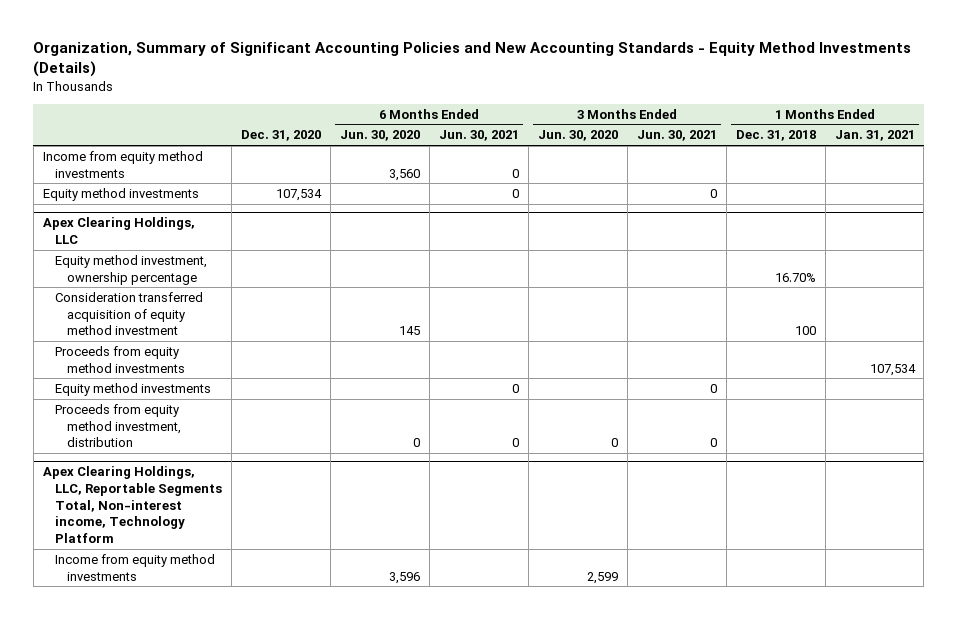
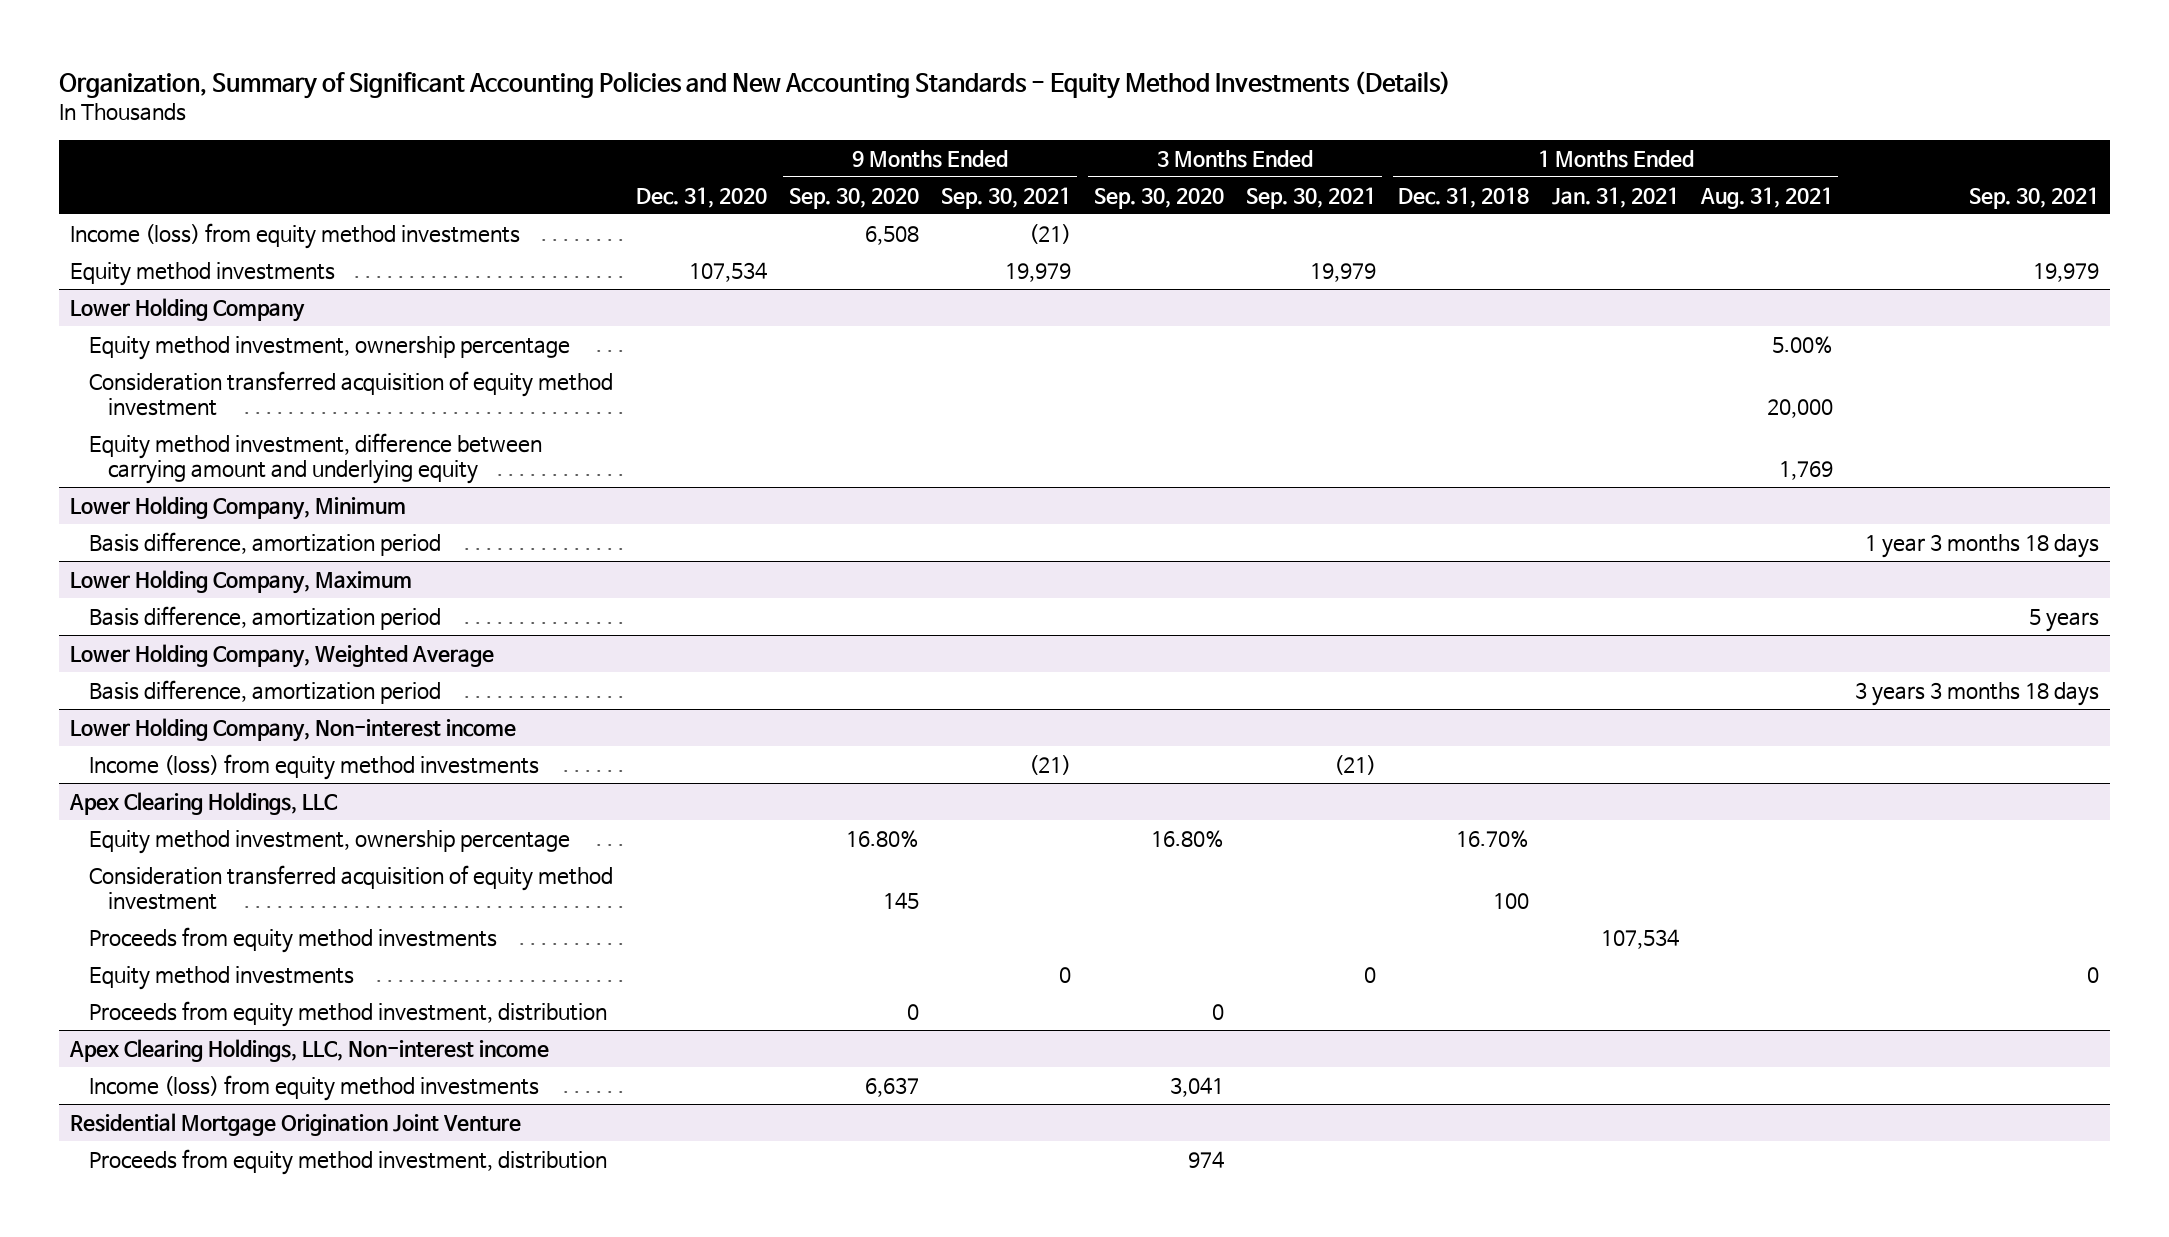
- | Dec. 31, 2020 | 6 Months Ended Jun. 30, 2020 | 6 Months Ended Jun. 30, 2021 | 3 Months Ended Jun. 30, 2020 | 3 Months Ended Jun. 30, 2021 | 1 Months Ended Dec. 31, 2018 | 1 Months Ended Jan. 31, 2021
+ | Dec. 31, 2020 | 9 Months Ended Sep. 30, 2020 | 9 Months Ended Sep. 30, 2021 | 3 Months Ended Sep. 30, 2020 | 3 Months Ended Sep. 30, 2021 | 1 Months Ended Dec. 31, 2018 | 1 Months Ended Jan. 31, 2021 | 1 Months Ended Aug. 31, 2021 | Sep. 30, 2021
- Income from equity method investments | | 3,560 | 0 | | | |
+ Income (loss) from equity method investments | | 6,508 | (21) | | | | | |
+ Lower Holding Company
+ Equity method investment, ownership percentage | | | | | | | | 5.00% |
+ Consideration transferred acquisition of equity method investment | | | | | | | | 20,000 |
+ Equity method investment, difference between carrying amount and underlying equity | | | | | | | | 1,769 |
+ Lower Holding Company, Minimum
+ Basis difference, amortization period | | | | | | | | | 1 year 3 months 18 days
+ Lower Holding Company, Maximum
+ Basis difference, amortization period | | | | | | | | | 5 years
+ Lower Holding Company, Weighted Average
+ Basis difference, amortization period | | | | | | | | | 3 years 3 months 18 days
+ Lower Holding Company, Non-interest income
+ Income (loss) from equity method investments | | | (21) | | (21) | | | |
- Apex Clearing Holdings, LLC, Reportable Segments Total, Non-interest income, Technology Platform
- Income from equity method investments | | 3,596 | | 2,599 | | |
+ Apex Clearing Holdings, LLC, Non-interest income
+ Income (loss) from equity method investments | | 6,637 | | 3,041 | | | | |
+ Residential Mortgage Origination Joint Venture
+ Proceeds from equity method investment, distribution | | | | 974 | | | | |

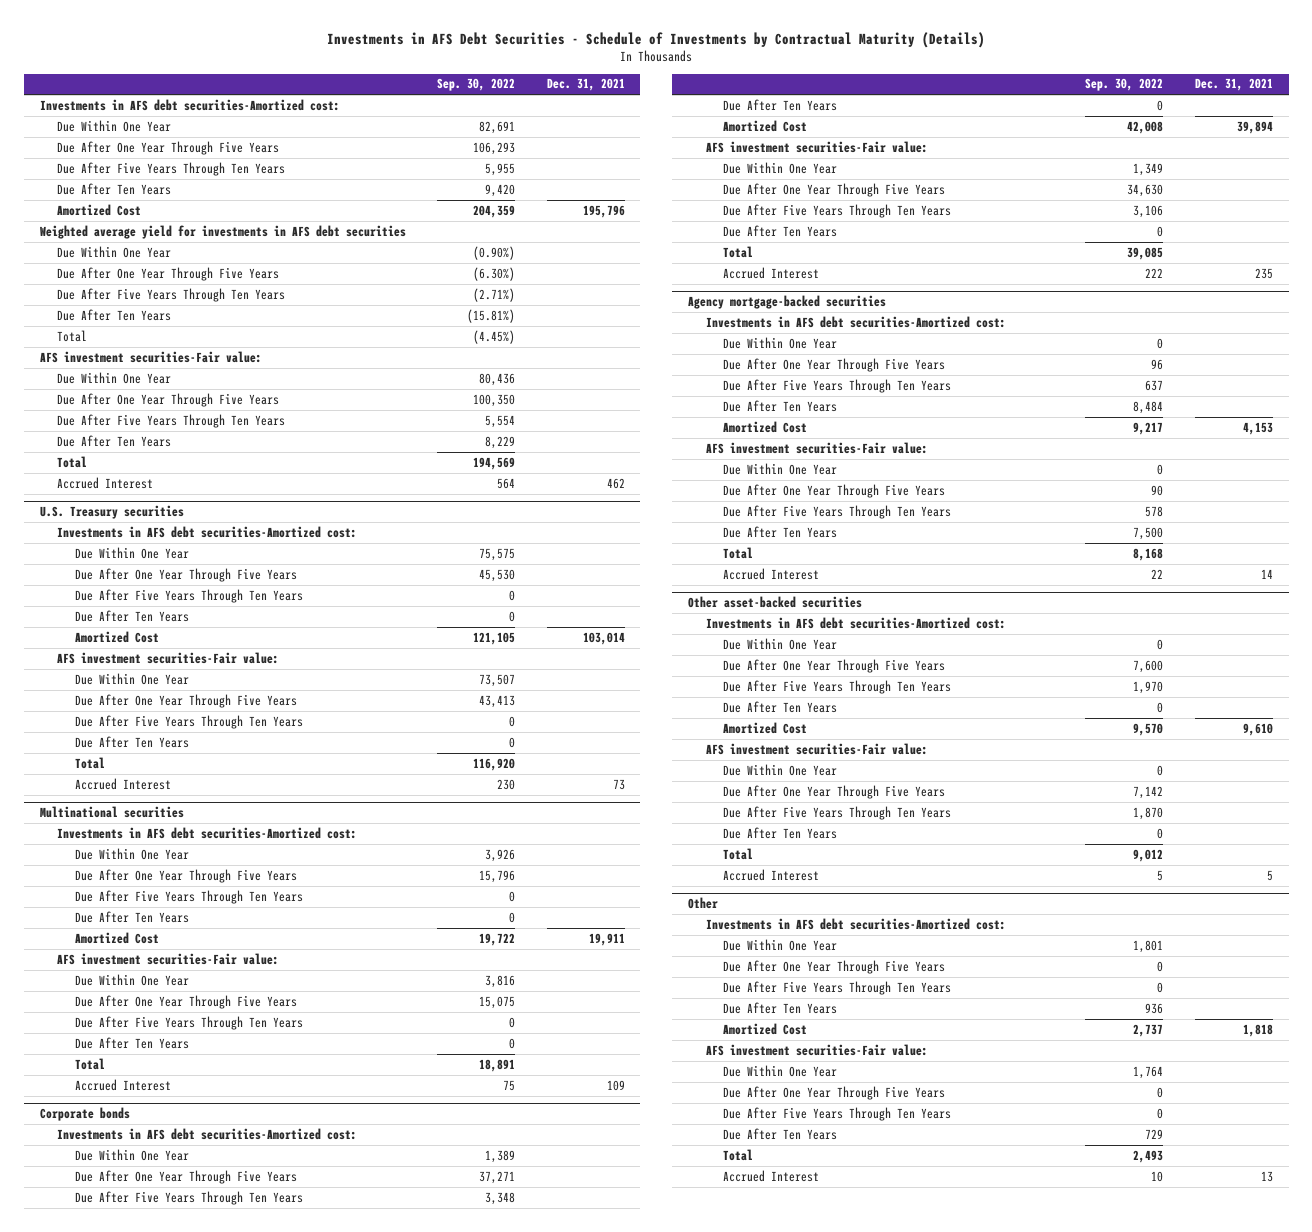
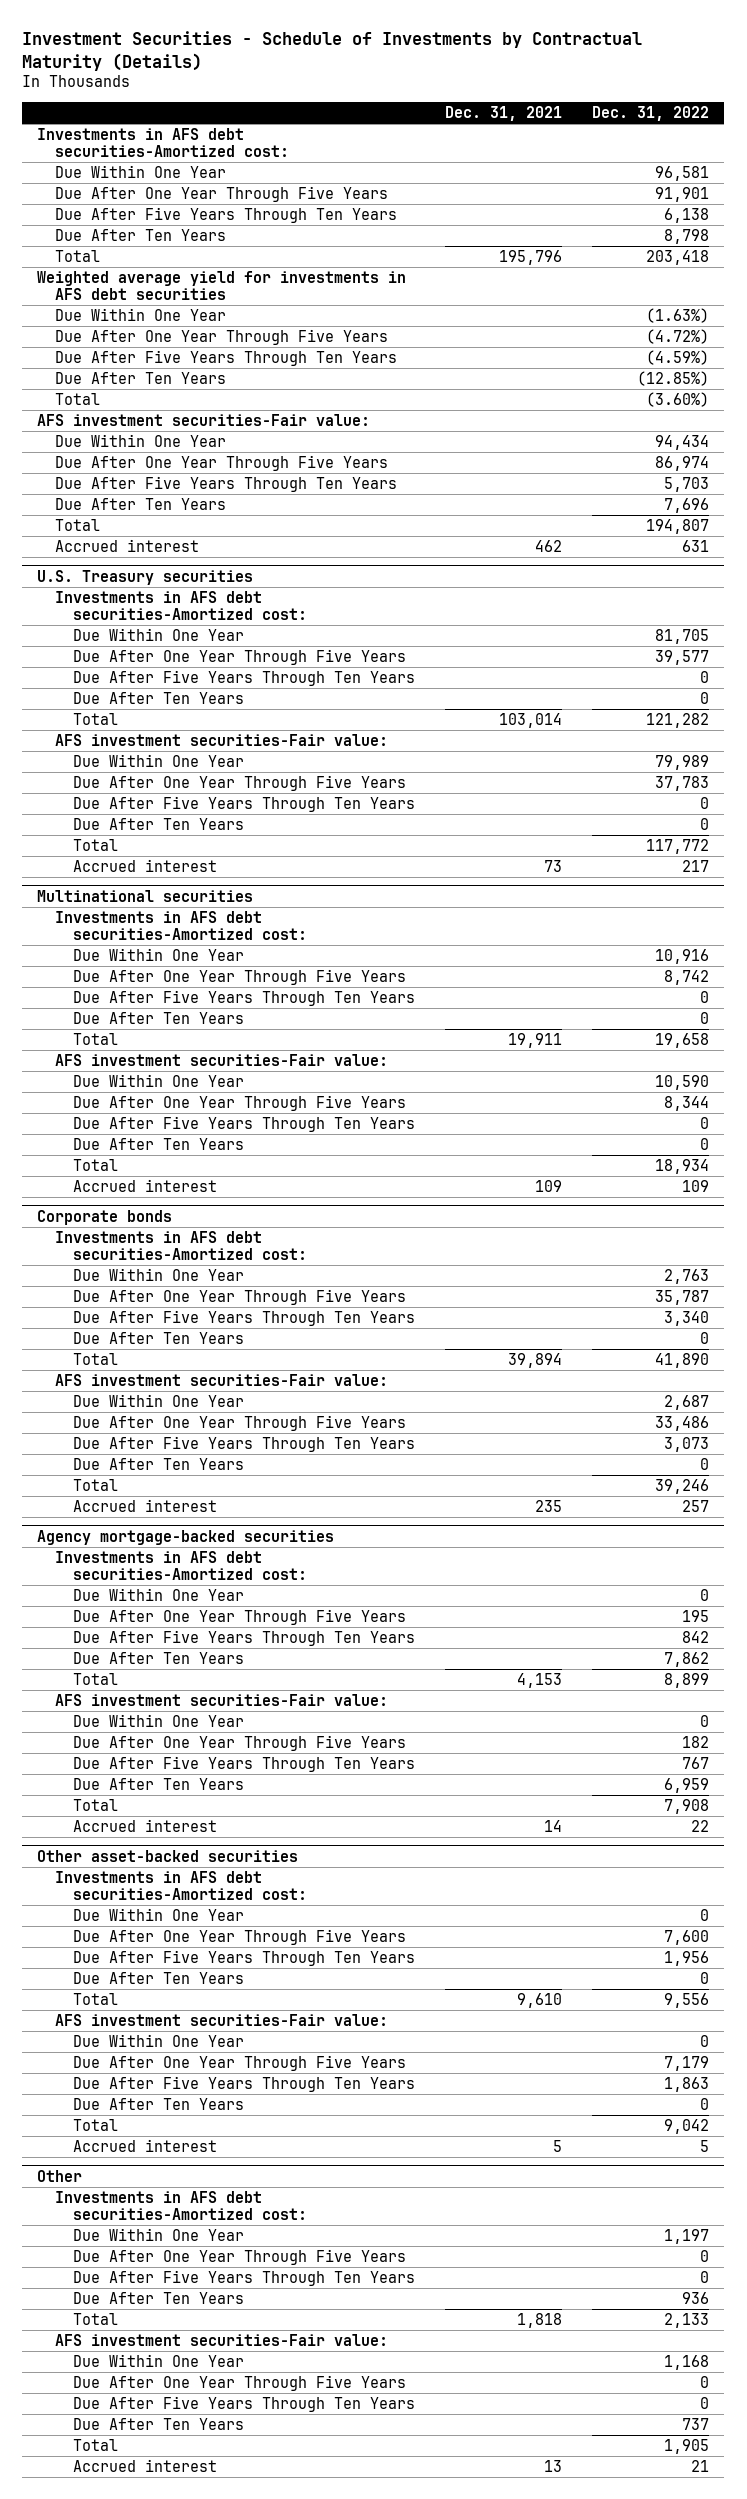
- Investments in AFS Debt Securities - Schedule of Investments by Contractual Maturity (Details)
+ Investment Securities - Schedule of Investments by Contractual Maturity (Details)
- | Sep. 30, 2022 | Dec. 31, 2021
+ | Dec. 31, 2021 | Dec. 31, 2022
- Amortized Cost | 204,359 | 195,796
+ Total | 195,796 | 203,418
- Accrued Interest | 564 | 462
+ Accrued interest | 462 | 631
@ U.S. Treasury securities
- Amortized Cost | 121,105 | 103,014
+ Total | 103,014 | 121,282
- Accrued Interest | 230 | 73
+ Accrued interest | 73 | 217
@ Multinational securities
- Amortized Cost | 19,722 | 19,911
+ Total | 19,911 | 19,658
- Accrued Interest | 75 | 109
+ Accrued interest | 109 | 109
@ Corporate bonds
- Amortized Cost | 42,008 | 39,894
+ Total | 39,894 | 41,890
- Accrued Interest | 222 | 235
+ Accrued interest | 235 | 257
@ Agency mortgage-backed securities
- Amortized Cost | 9,217 | 4,153
+ Total | 4,153 | 8,899
- Accrued Interest | 22 | 14
+ Accrued interest | 14 | 22
@ Other asset-backed securities
- Amortized Cost | 9,570 | 9,610
+ Total | 9,610 | 9,556
- Accrued Interest | 5 | 5
+ Accrued interest | 5 | 5
@ Other
- Amortized Cost | 2,737 | 1,818
+ Total | 1,818 | 2,133
- Accrued Interest | 10 | 13
+ Accrued interest | 13 | 21

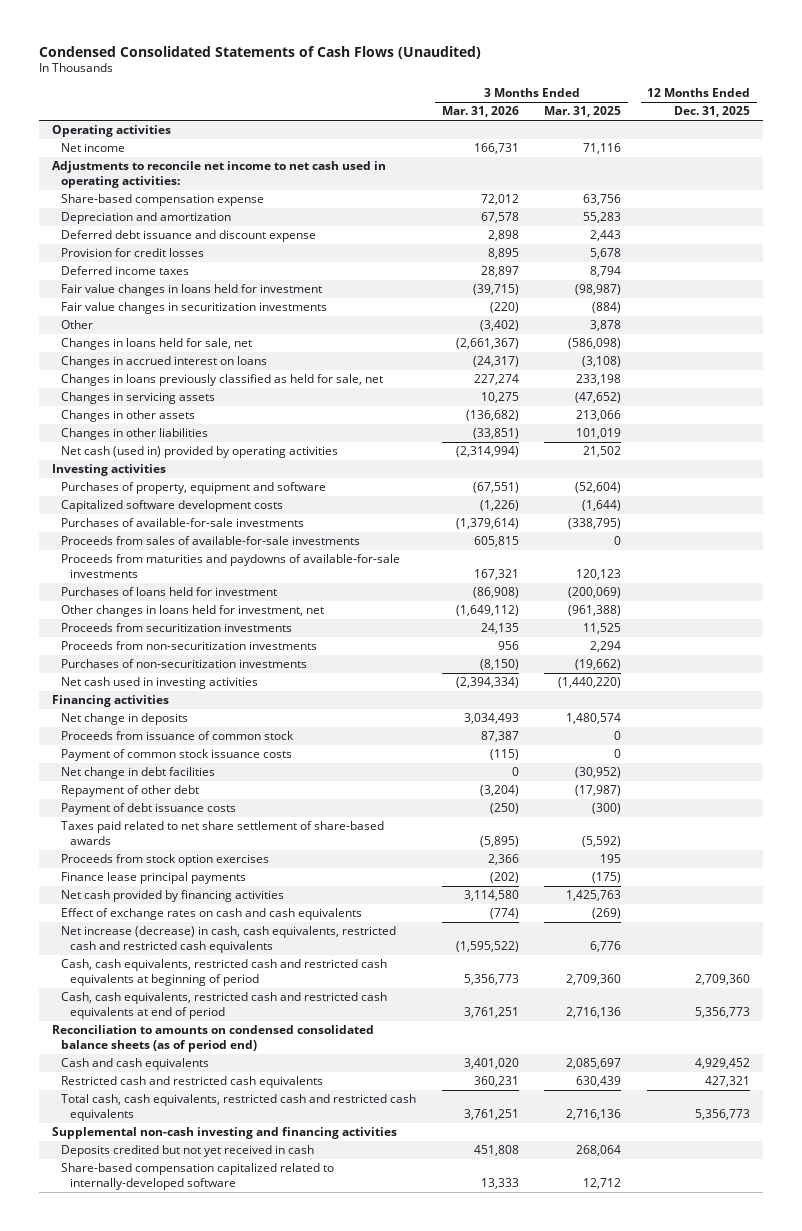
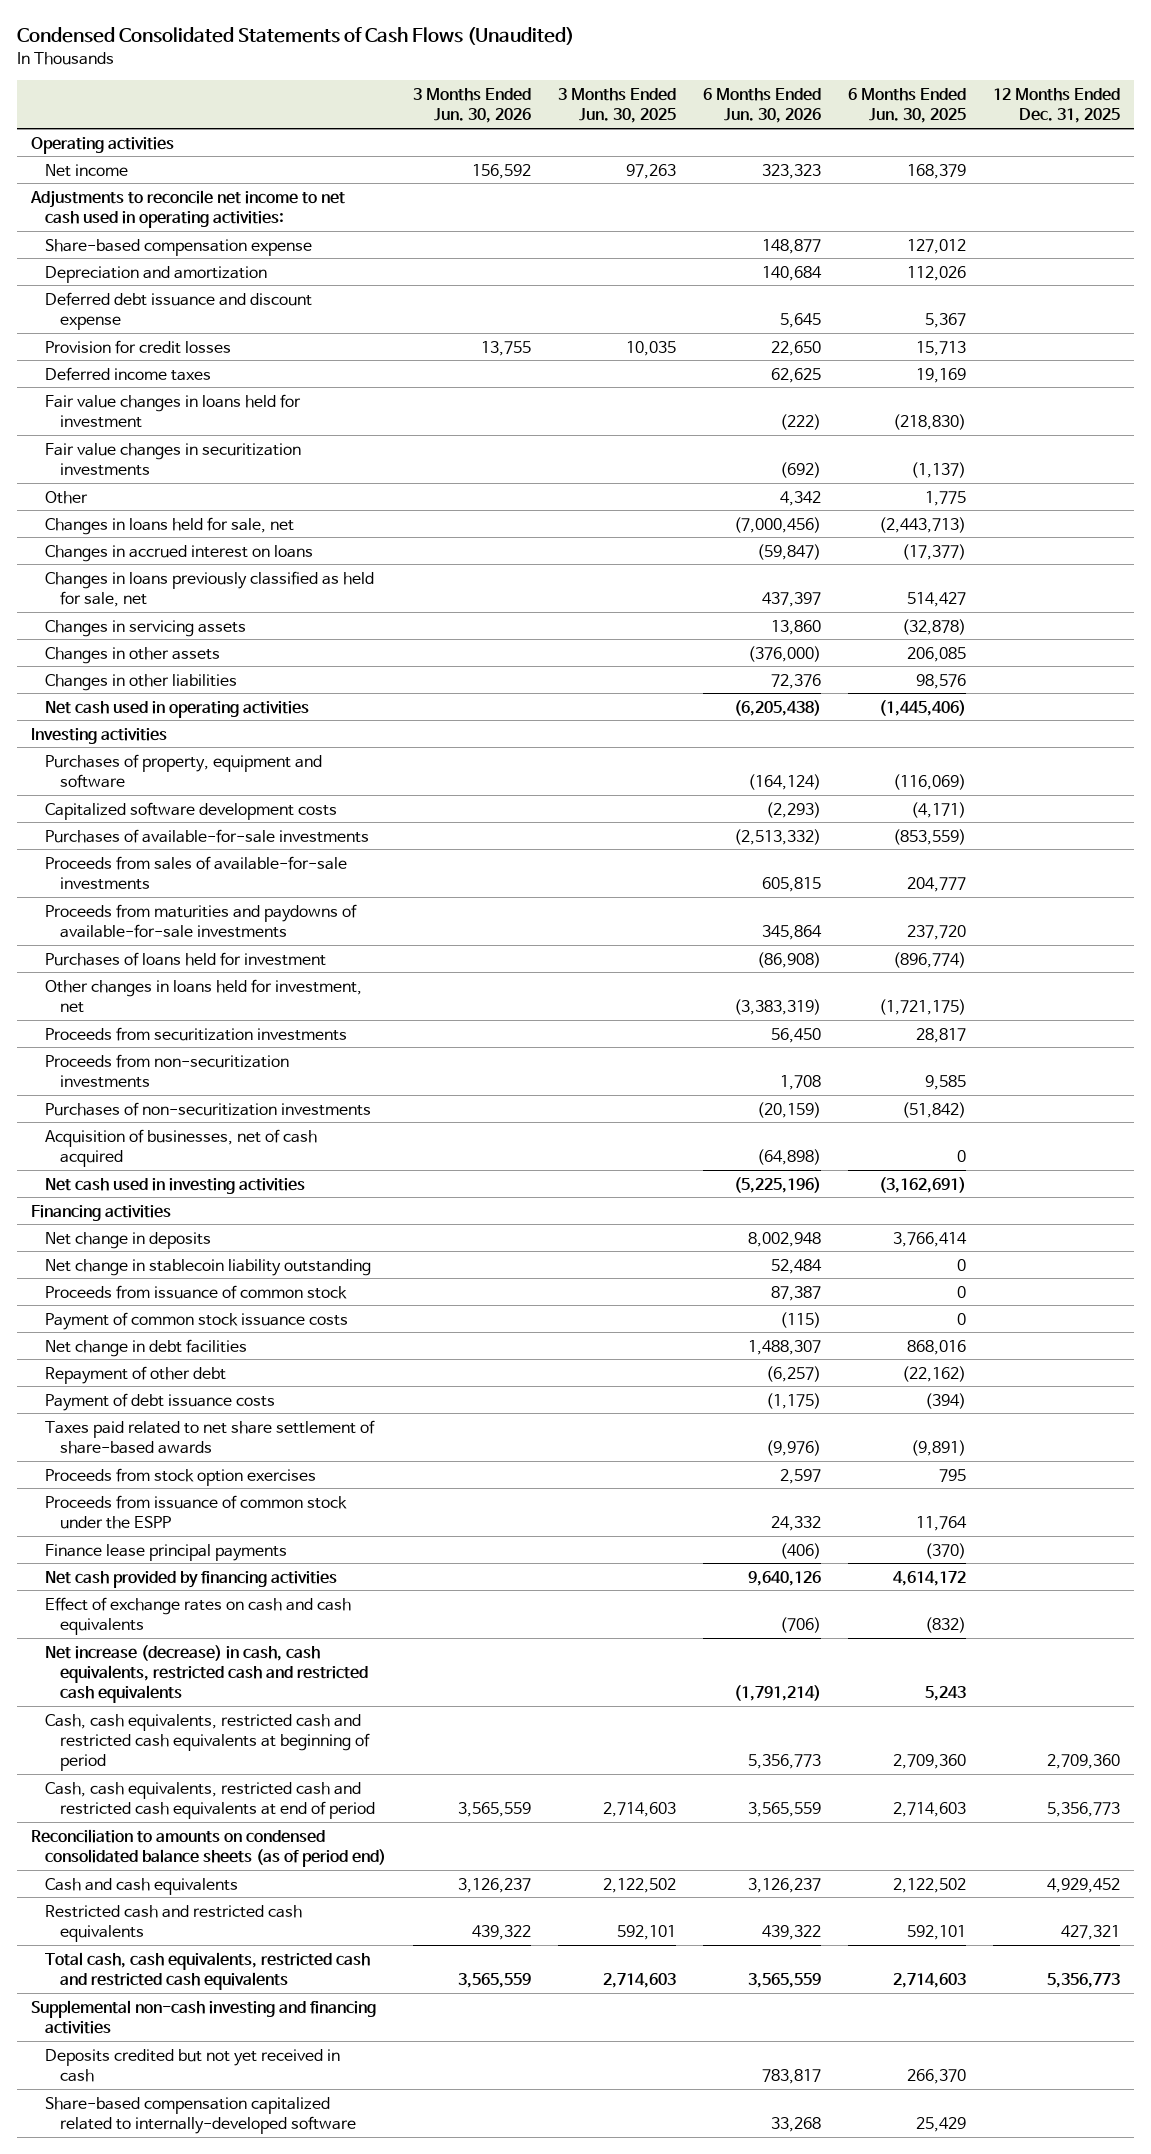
- | 3 Months Ended Mar. 31, 2026 | 3 Months Ended Mar. 31, 2025 | 12 Months Ended Dec. 31, 2025
+ | 3 Months Ended Jun. 30, 2026 | 3 Months Ended Jun. 30, 2025 | 6 Months Ended Jun. 30, 2026 | 6 Months Ended Jun. 30, 2025 | 12 Months Ended Dec. 31, 2025
- Net cash (used in) provided by operating activities | (2,314,994) | 21,502 |
+ Net cash used in operating activities | | | (6,205,438) | (1,445,406) |
+ Acquisition of businesses, net of cash acquired | | | (64,898) | 0 |
+ Net change in stablecoin liability outstanding | | | 52,484 | 0 |
+ Proceeds from issuance of common stock under the ESPP | | | 24,332 | 11,764 |

